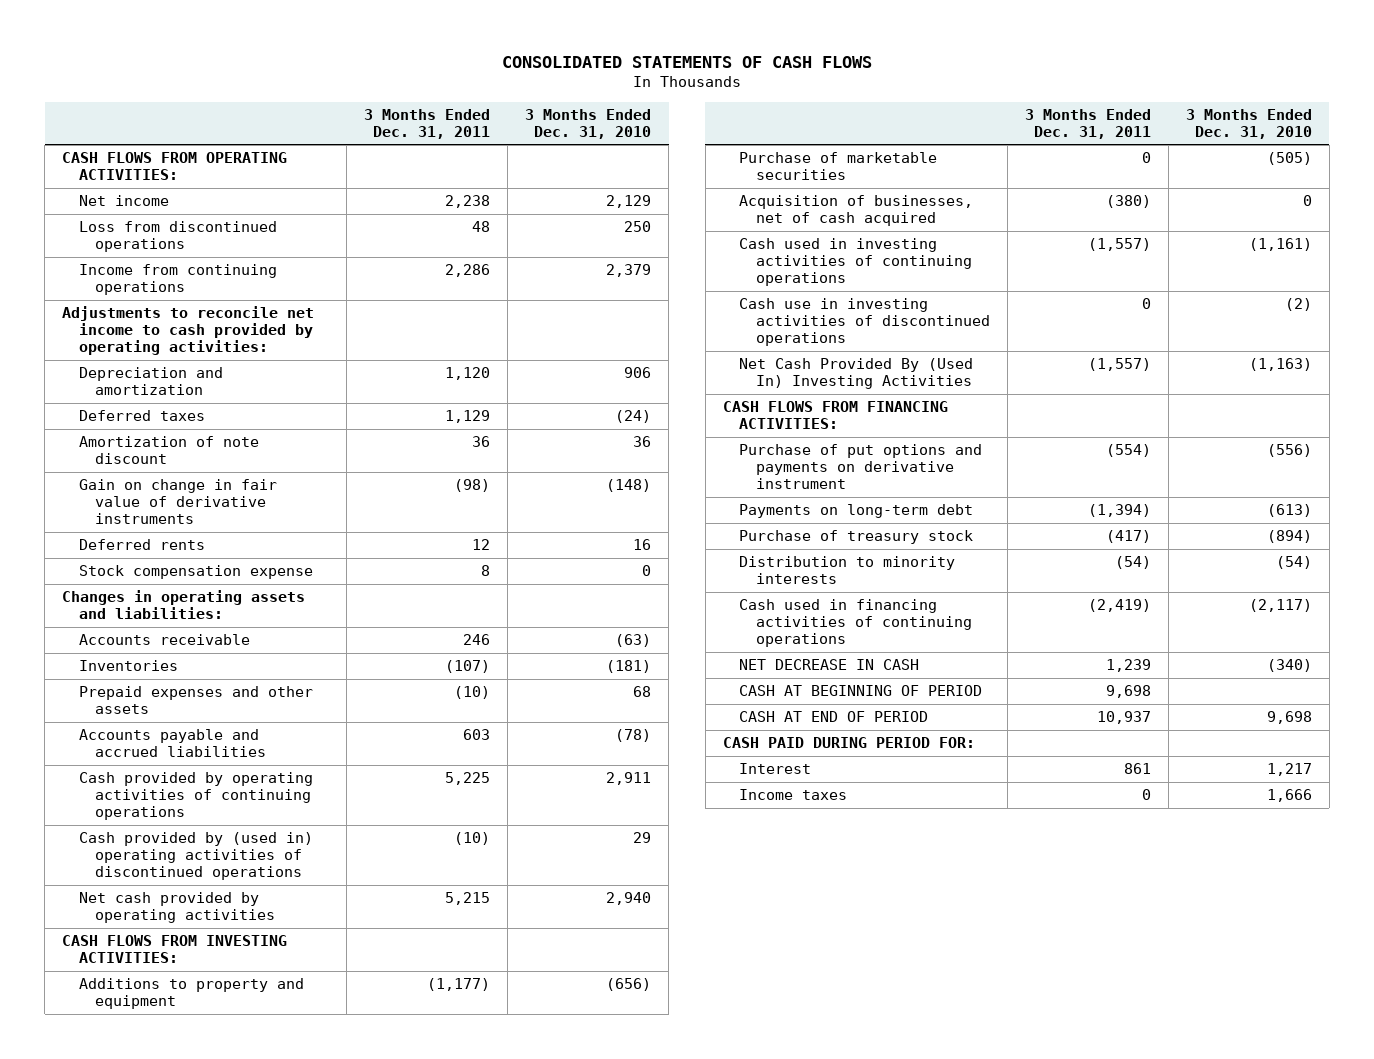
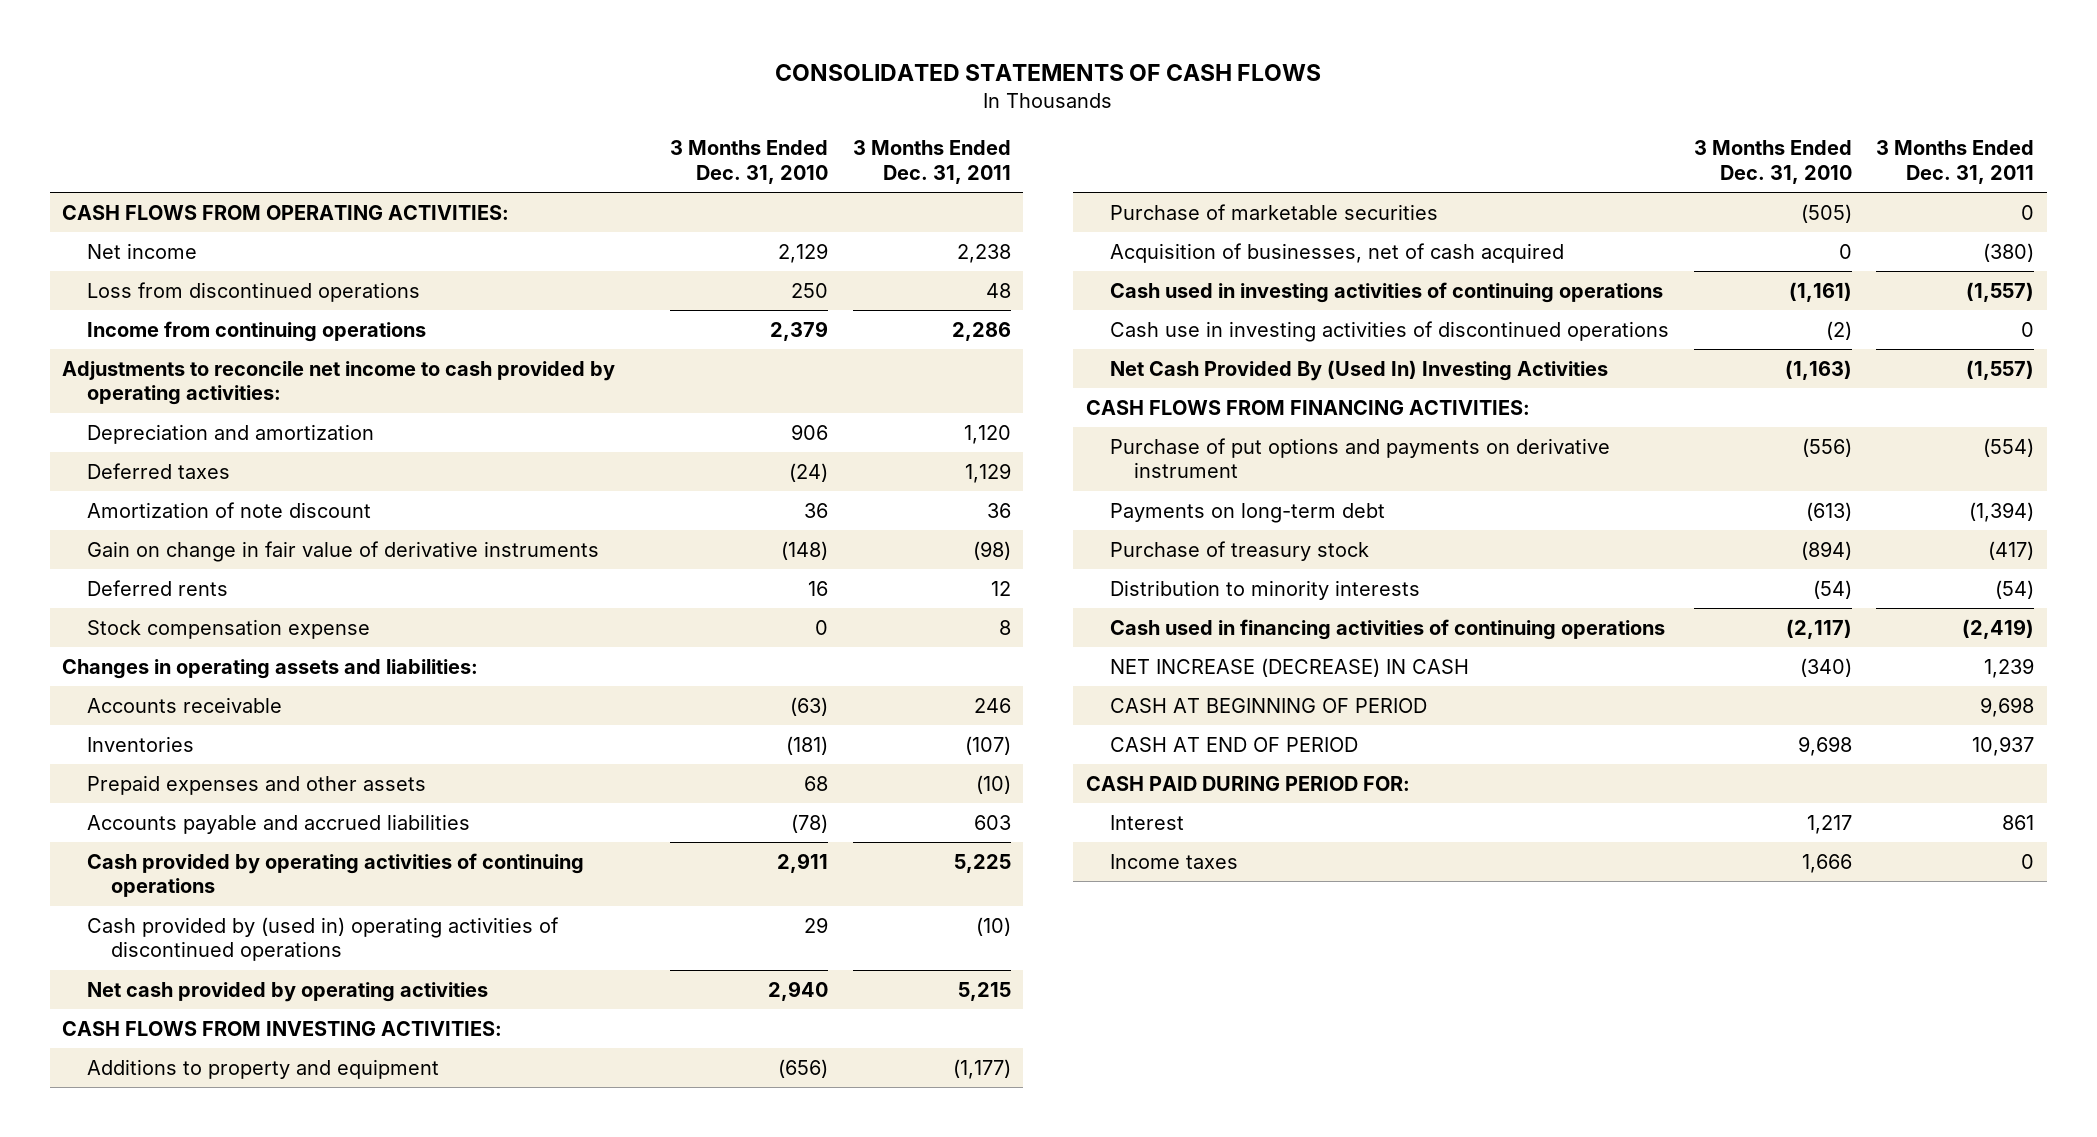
- | 3 Months Ended Dec. 31, 2011 | 3 Months Ended Dec. 31, 2010
+ | 3 Months Ended Dec. 31, 2010 | 3 Months Ended Dec. 31, 2011
- NET DECREASE IN CASH | 1,239 | (340)
+ NET INCREASE (DECREASE) IN CASH | (340) | 1,239

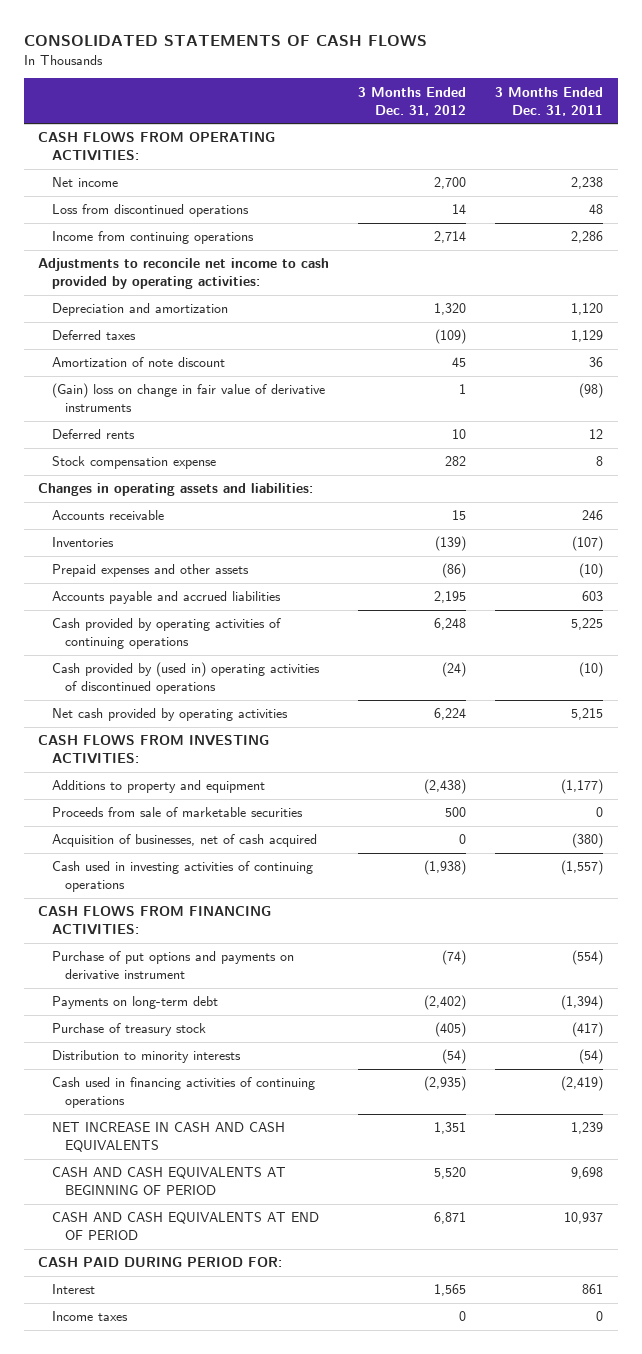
- | 3 Months Ended Dec. 31, 2010 | 3 Months Ended Dec. 31, 2011
+ | 3 Months Ended Dec. 31, 2012 | 3 Months Ended Dec. 31, 2011
- Gain on change in fair value of derivative instruments | (148) | (98)
+ (Gain) loss on change in fair value of derivative instruments | 1 | (98)
- Purchase of marketable securities | (505) | 0
+ Proceeds from sale of marketable securities | 500 | 0
- Cash use in investing activities of discontinued operations | (2) | 0
- Net Cash Provided By (Used In) Investing Activities | (1,163) | (1,557)
- NET INCREASE (DECREASE) IN CASH | (340) | 1,239
- CASH AT BEGINNING OF PERIOD | | 9,698
- CASH AT END OF PERIOD | 9,698 | 10,937
+ NET INCREASE IN CASH AND CASH EQUIVALENTS | 1,351 | 1,239
+ CASH AND CASH EQUIVALENTS AT BEGINNING OF PERIOD | 5,520 | 9,698
+ CASH AND CASH EQUIVALENTS AT END OF PERIOD | 6,871 | 10,937

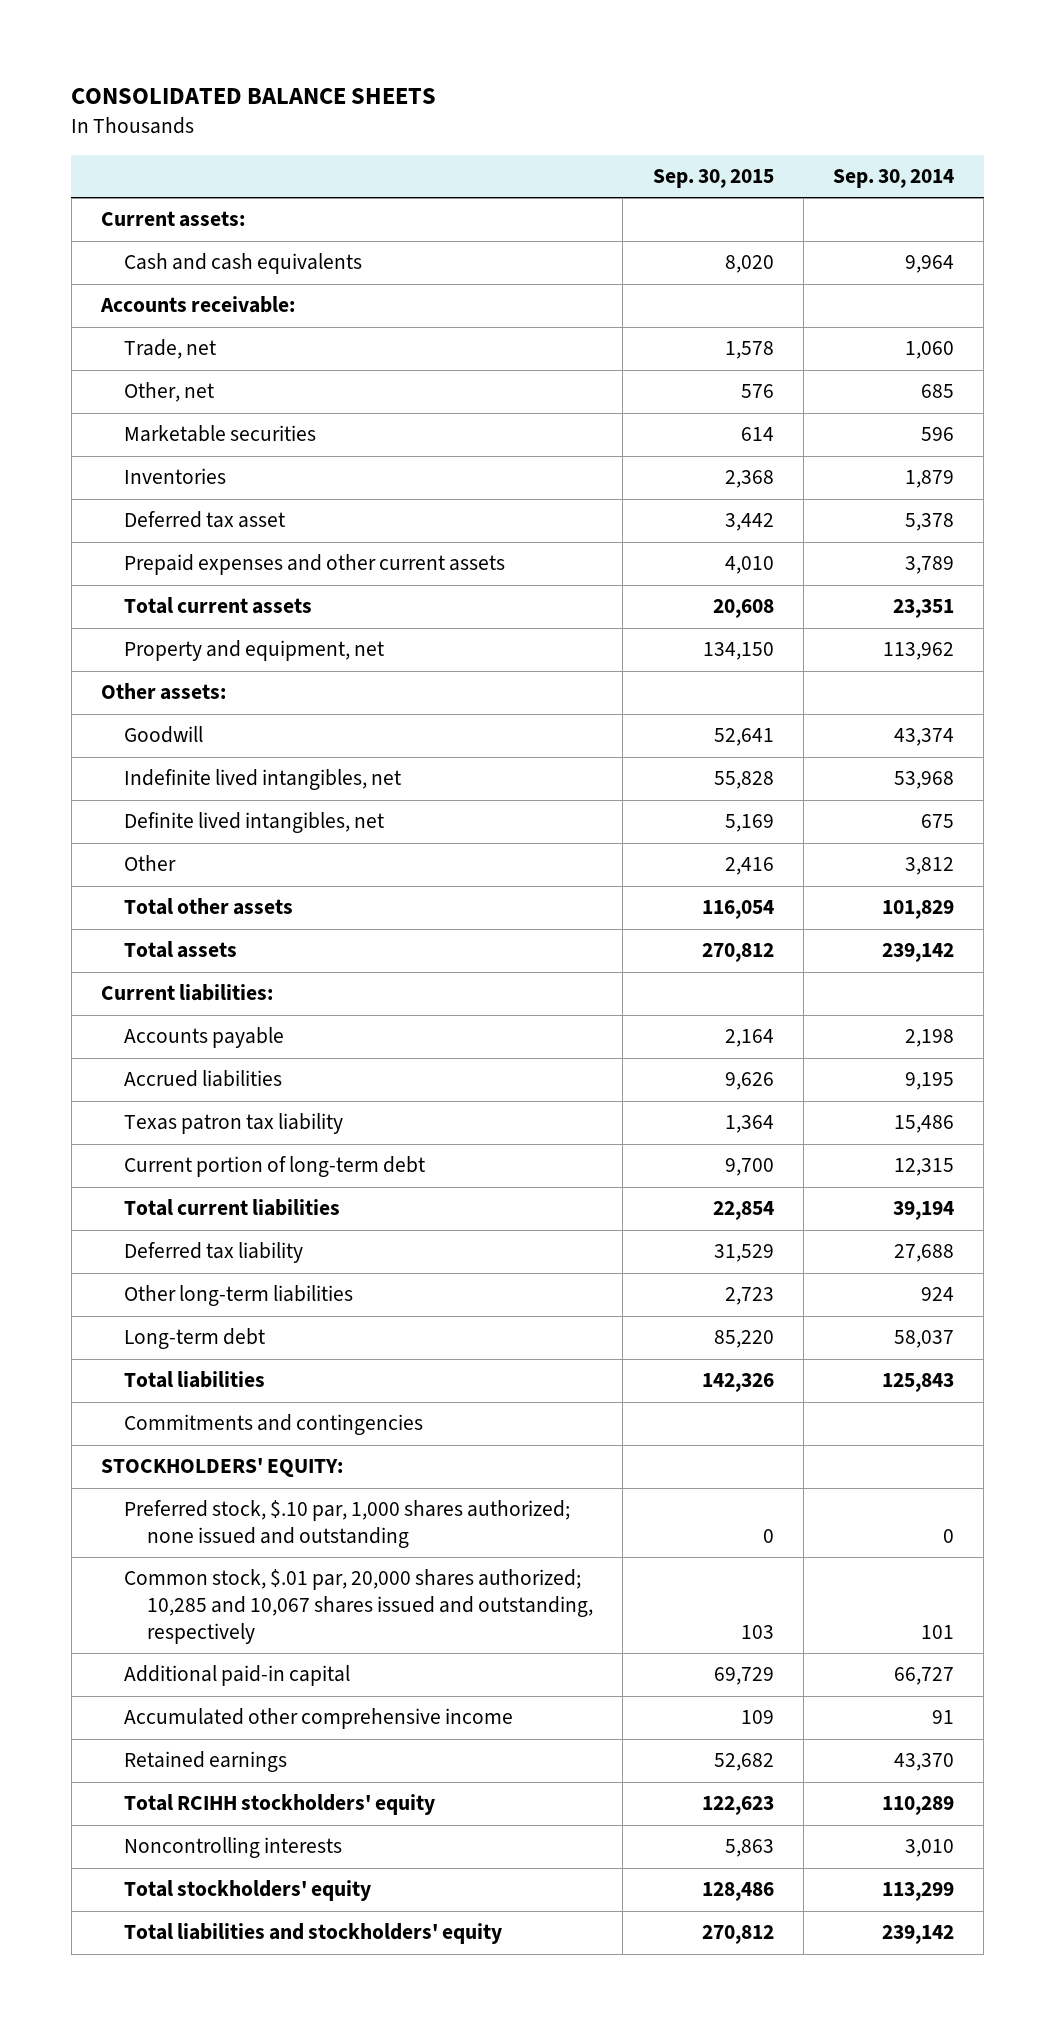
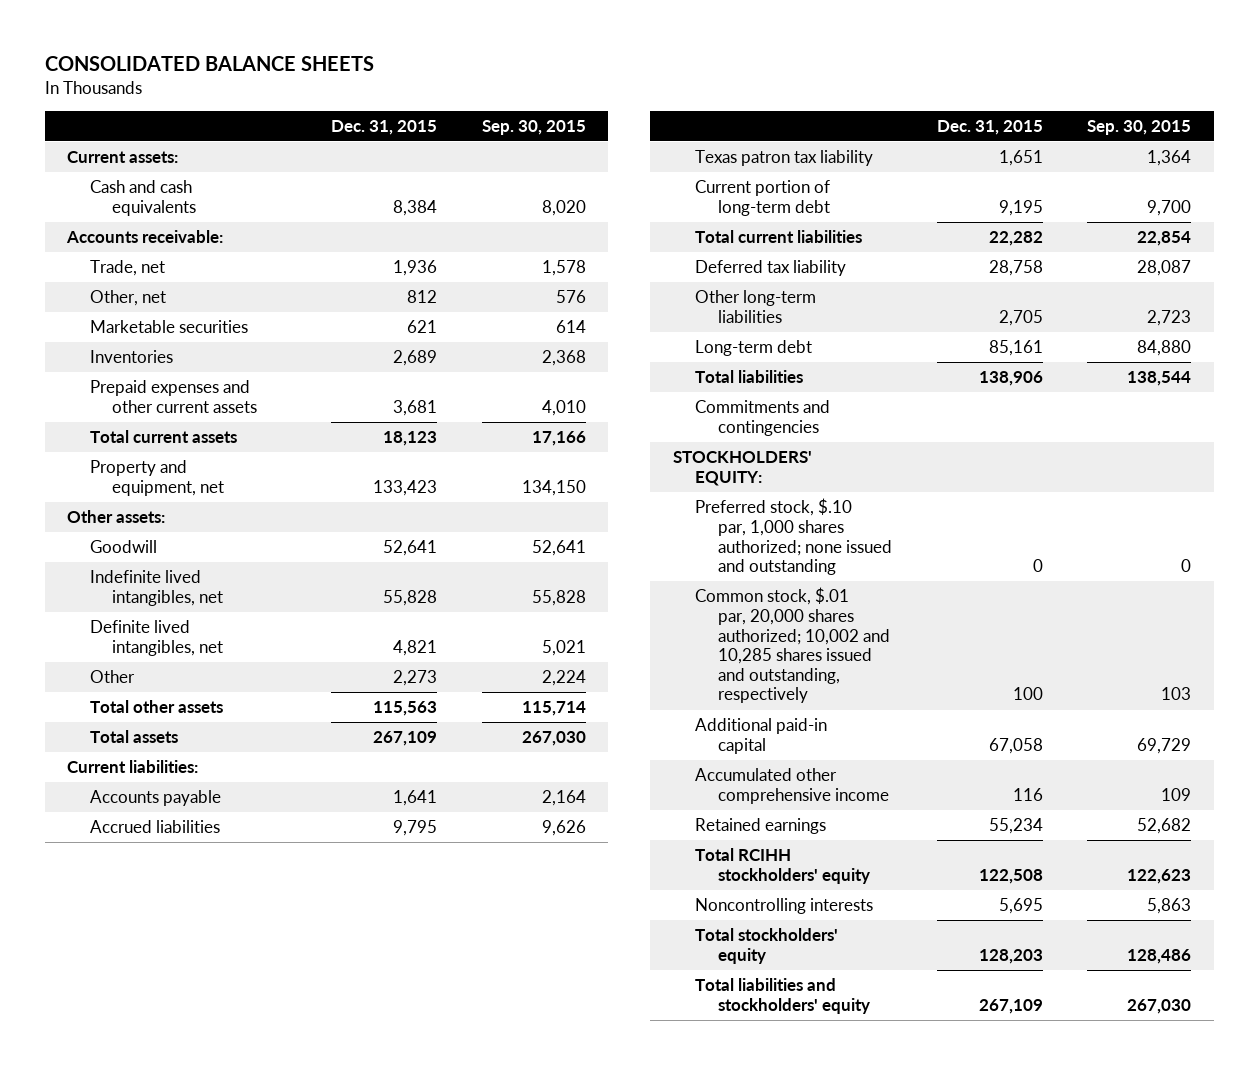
- | Sep. 30, 2015 | Sep. 30, 2014
+ | Dec. 31, 2015 | Sep. 30, 2015
- Deferred tax asset | 3,442 | 5,378
- Total current assets | 20,608 | 23,351
+ Total current assets | 18,123 | 17,166
- Definite lived intangibles, net | 5,169 | 675
- Other | 2,416 | 3,812
- Total other assets | 116,054 | 101,829
- Total assets | 270,812 | 239,142
+ Definite lived intangibles, net | 4,821 | 5,021
+ Other | 2,273 | 2,224
+ Total other assets | 115,563 | 115,714
+ Total assets | 267,109 | 267,030
- Deferred tax liability | 31,529 | 27,688
+ Deferred tax liability | 28,758 | 28,087
- Long-term debt | 85,220 | 58,037
- Total liabilities | 142,326 | 125,843
+ Long-term debt | 85,161 | 84,880
+ Total liabilities | 138,906 | 138,544
- Common stock, $.01 par, 20,000 shares authorized; 10,285 and 10,067 shares issued and outstanding, respectively | 103 | 101
+ Common stock, $.01 par, 20,000 shares authorized; 10,002 and 10,285 shares issued and outstanding, respectively | 100 | 103
- Total liabilities and stockholders' equity | 270,812 | 239,142
+ Total liabilities and stockholders' equity | 267,109 | 267,030

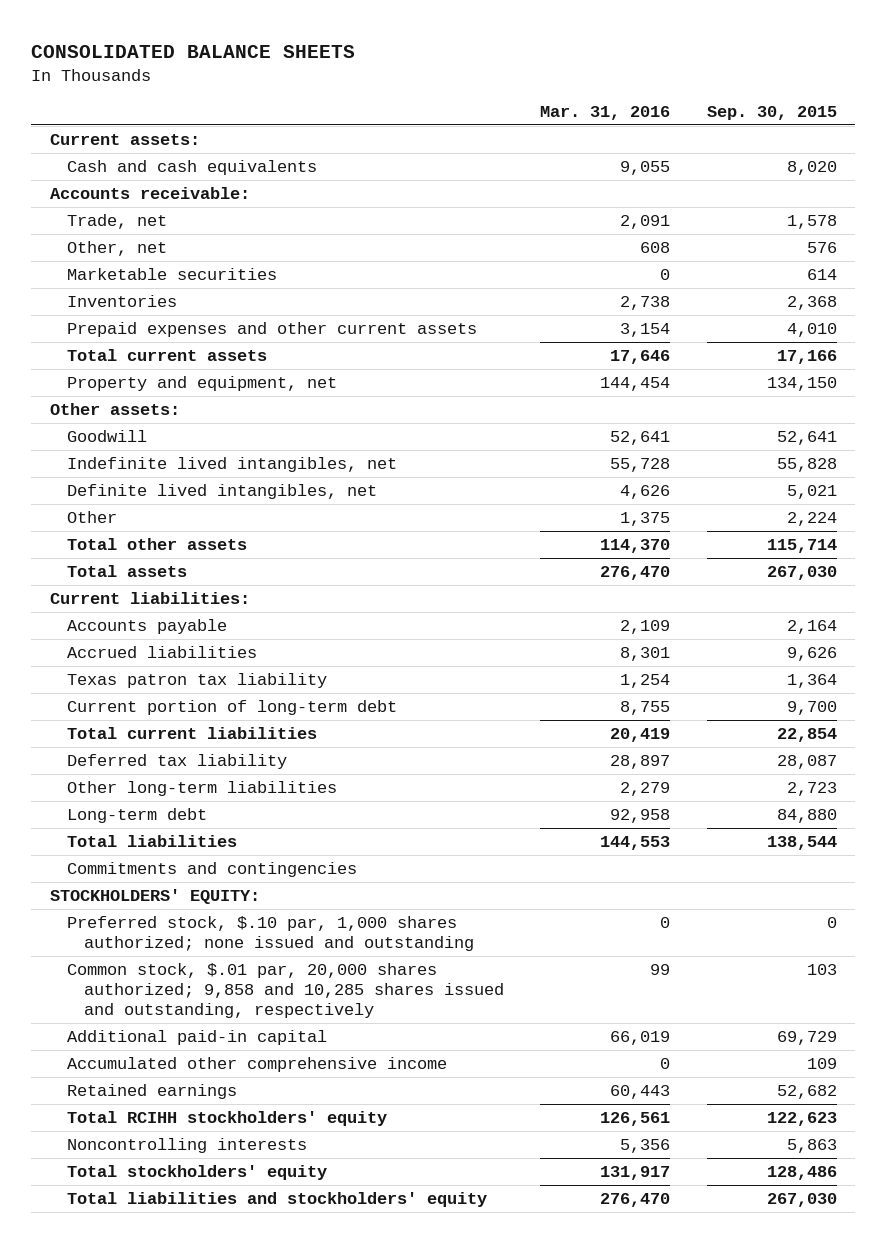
- | Dec. 31, 2015 | Sep. 30, 2015
+ | Mar. 31, 2016 | Sep. 30, 2015
- Common stock, $.01 par, 20,000 shares authorized; 10,002 and 10,285 shares issued and outstanding, respectively | 100 | 103
+ Common stock, $.01 par, 20,000 shares authorized; 9,858 and 10,285 shares issued and outstanding, respectively | 99 | 103

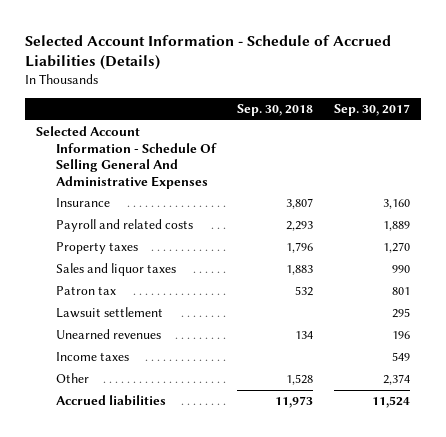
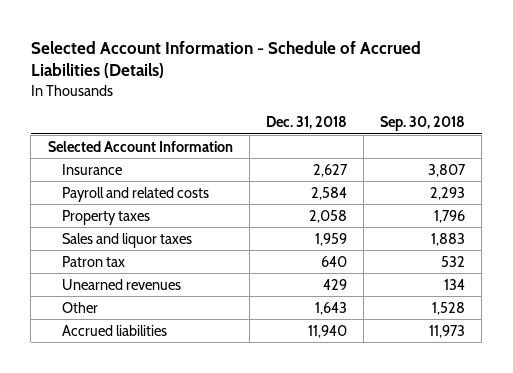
- | Sep. 30, 2018 | Sep. 30, 2017
+ | Dec. 31, 2018 | Sep. 30, 2018
- Selected Account Information - Schedule Of Selling General And Administrative Expenses
+ Selected Account Information
- Lawsuit settlement | | 295
- Income taxes | | 549

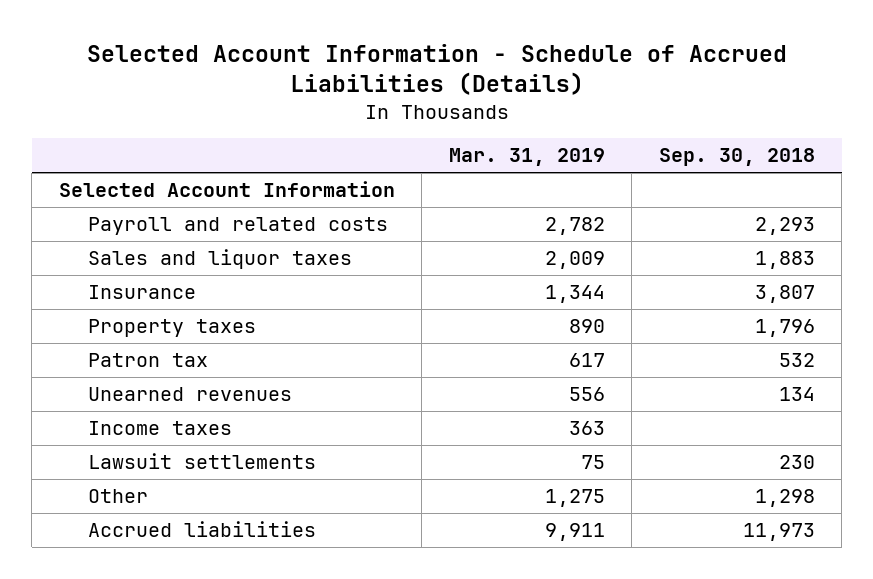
- | Dec. 31, 2018 | Sep. 30, 2018
+ | Mar. 31, 2019 | Sep. 30, 2018
moved down: Insurance | 1,344 | 3,807
moved down: Property taxes | 890 | 1,796
- Other | 1,643 | 1,528
+ Income taxes | 363 |
+ Lawsuit settlements | 75 | 230
+ Other | 1,275 | 1,298

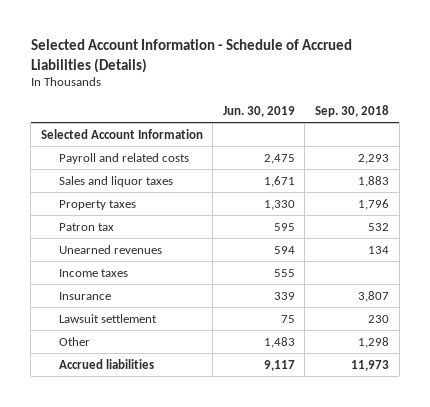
- | Mar. 31, 2019 | Sep. 30, 2018
+ | Jun. 30, 2019 | Sep. 30, 2018
- Lawsuit settlements | 75 | 230
moved down: Insurance | 339 | 3,807
+ Lawsuit settlement | 75 | 230

